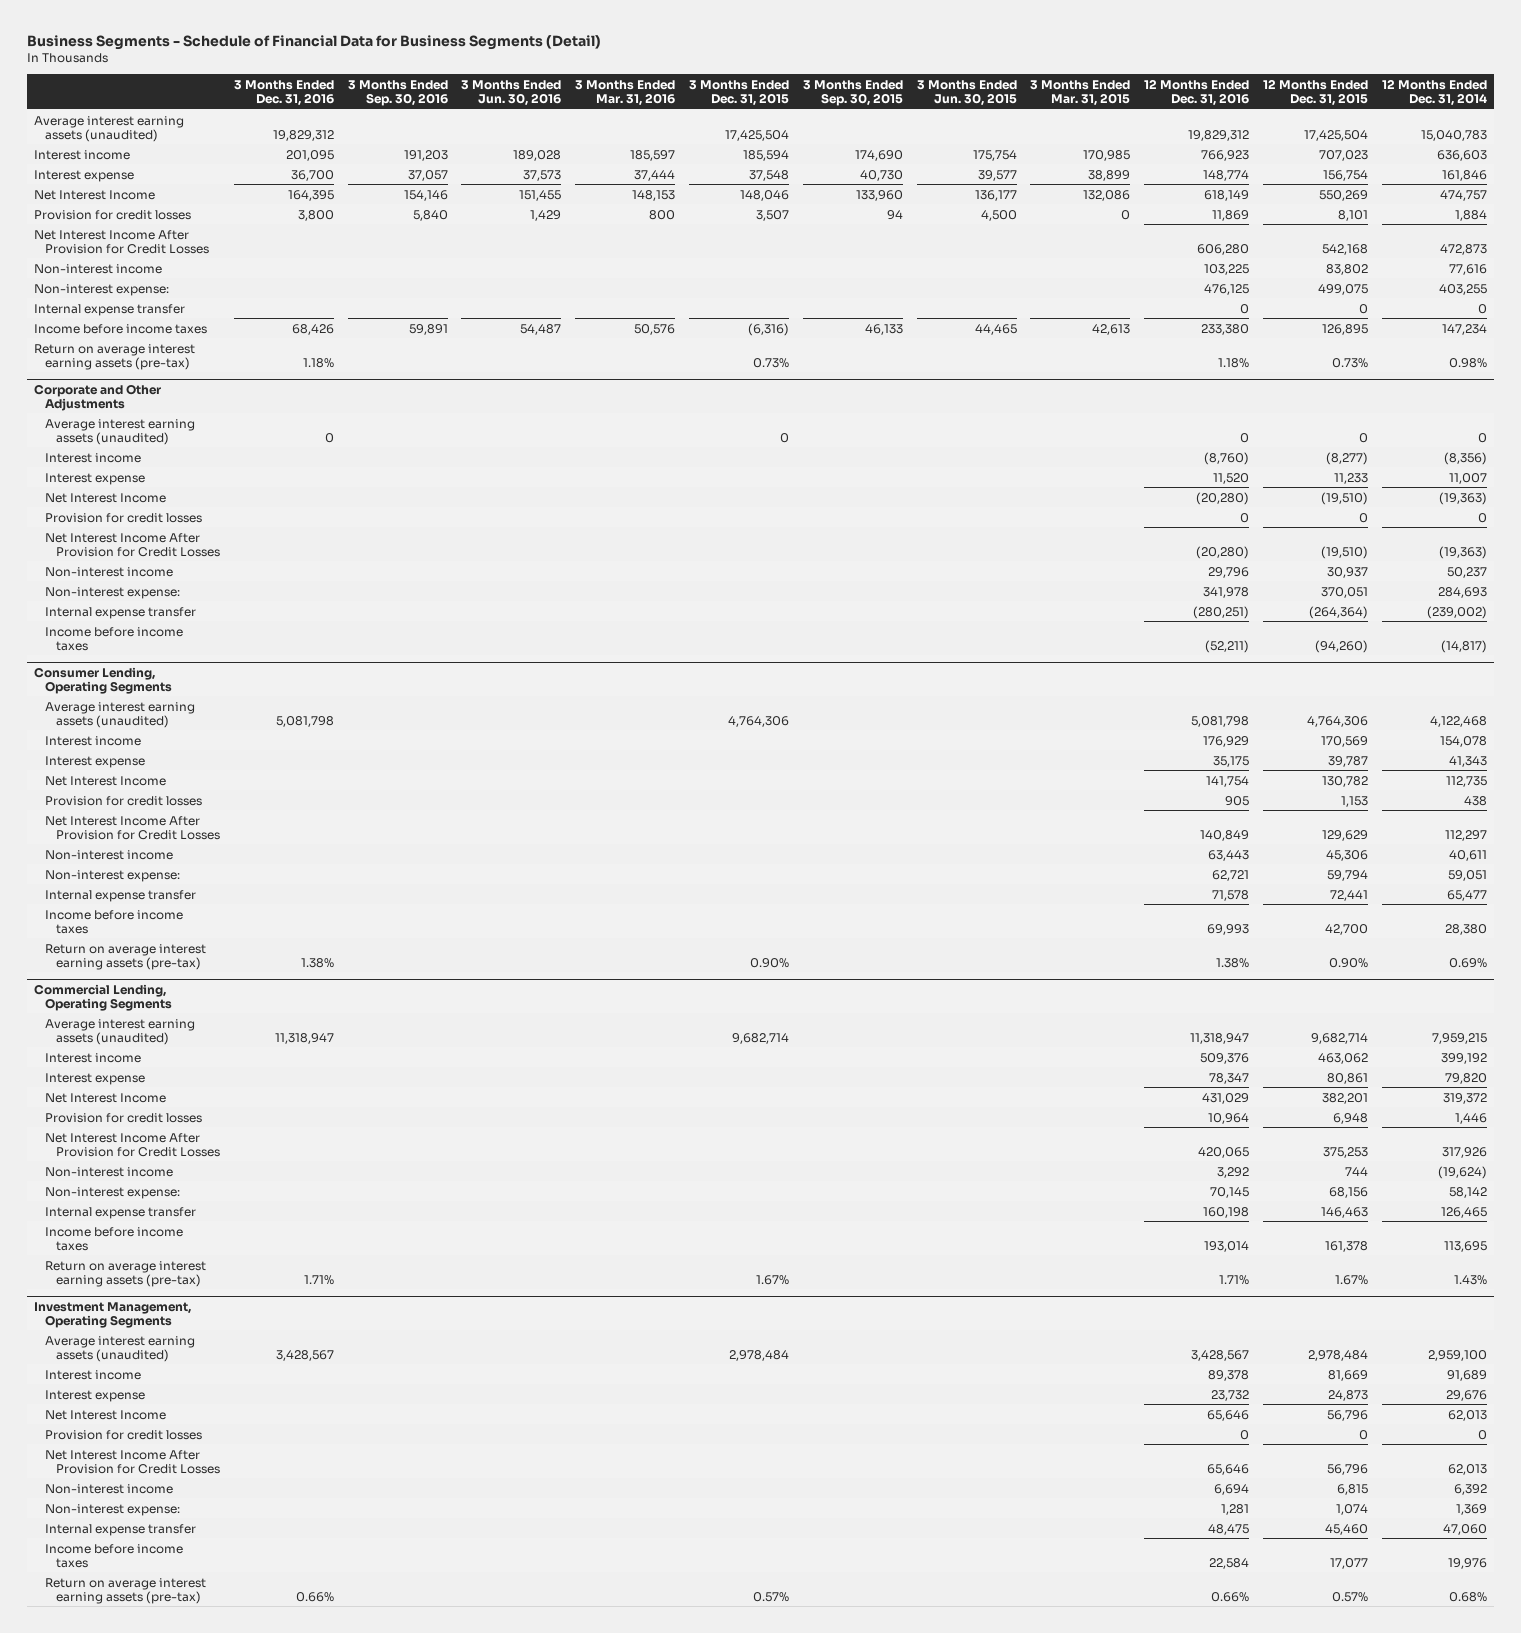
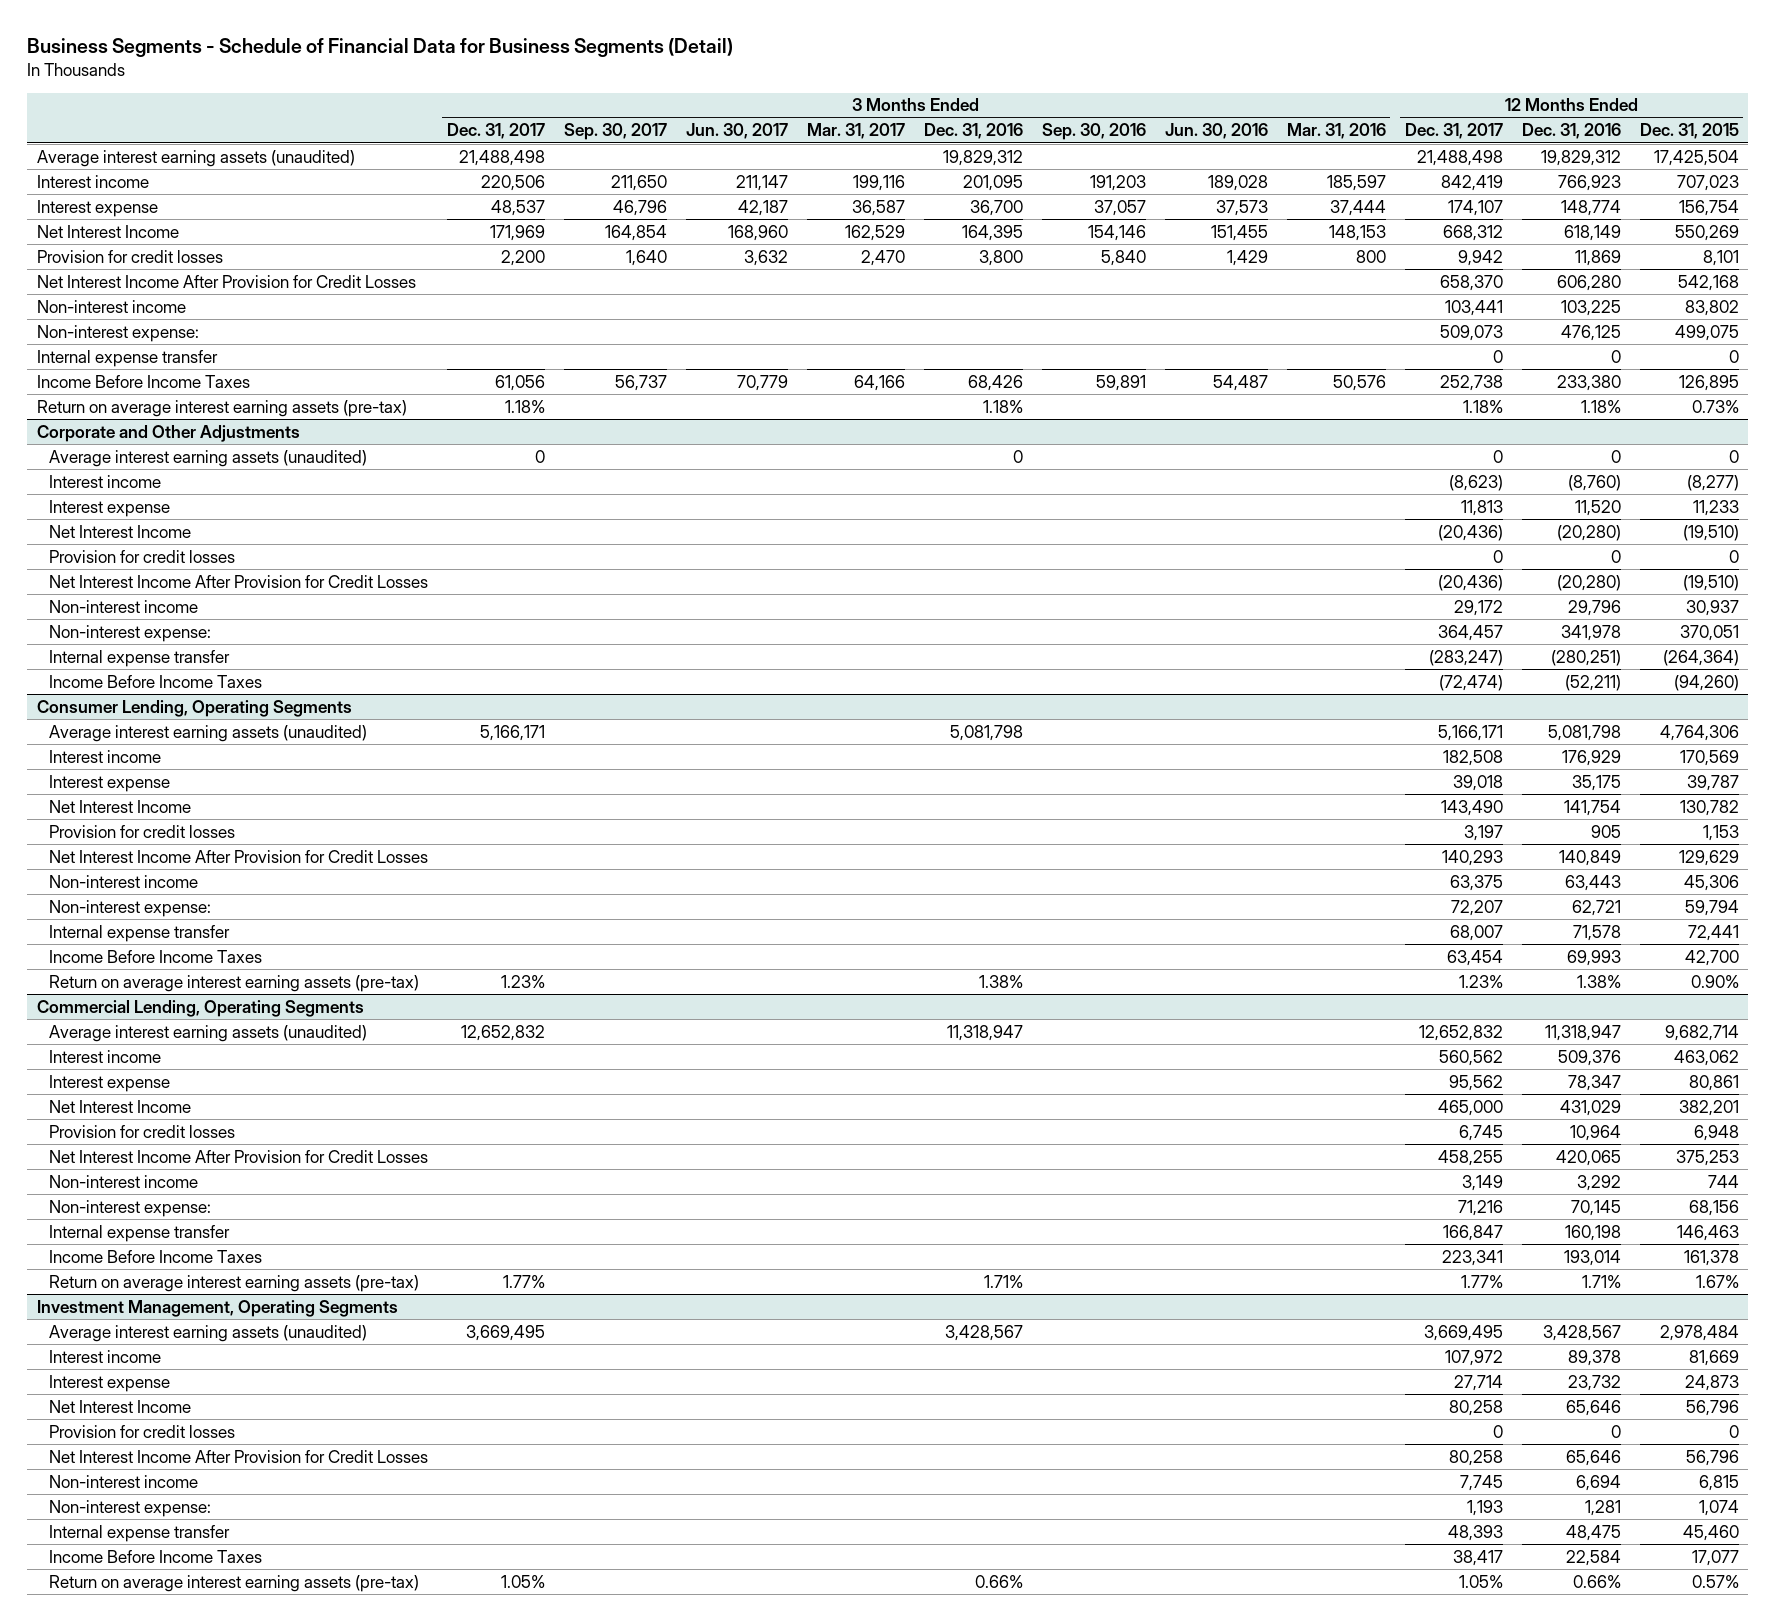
- | 3 Months Ended Dec. 31, 2016 | 3 Months Ended Sep. 30, 2016 | 3 Months Ended Jun. 30, 2016 | 3 Months Ended Mar. 31, 2016 | 3 Months Ended Dec. 31, 2015 | 3 Months Ended Sep. 30, 2015 | 3 Months Ended Jun. 30, 2015 | 3 Months Ended Mar. 31, 2015 | 12 Months Ended Dec. 31, 2016 | 12 Months Ended Dec. 31, 2015 | 12 Months Ended Dec. 31, 2014
+ | 3 Months Ended Dec. 31, 2017 | 3 Months Ended Sep. 30, 2017 | 3 Months Ended Jun. 30, 2017 | 3 Months Ended Mar. 31, 2017 | 3 Months Ended Dec. 31, 2016 | 3 Months Ended Sep. 30, 2016 | 3 Months Ended Jun. 30, 2016 | 3 Months Ended Mar. 31, 2016 | 12 Months Ended Dec. 31, 2017 | 12 Months Ended Dec. 31, 2016 | 12 Months Ended Dec. 31, 2015
- Income before income taxes | 68,426 | 59,891 | 54,487 | 50,576 | (6,316) | 46,133 | 44,465 | 42,613 | 233,380 | 126,895 | 147,234
+ Income Before Income Taxes | 61,056 | 56,737 | 70,779 | 64,166 | 68,426 | 59,891 | 54,487 | 50,576 | 252,738 | 233,380 | 126,895
@ Corporate and Other Adjustments
- Income before income taxes | | | | | | | | | (52,211) | (94,260) | (14,817)
+ Income Before Income Taxes | | | | | | | | | (72,474) | (52,211) | (94,260)
@ Consumer Lending, Operating Segments
- Income before income taxes | | | | | | | | | 69,993 | 42,700 | 28,380
+ Income Before Income Taxes | | | | | | | | | 63,454 | 69,993 | 42,700
@ Commercial Lending, Operating Segments
- Income before income taxes | | | | | | | | | 193,014 | 161,378 | 113,695
+ Income Before Income Taxes | | | | | | | | | 223,341 | 193,014 | 161,378
@ Investment Management, Operating Segments
- Income before income taxes | | | | | | | | | 22,584 | 17,077 | 19,976
+ Income Before Income Taxes | | | | | | | | | 38,417 | 22,584 | 17,077

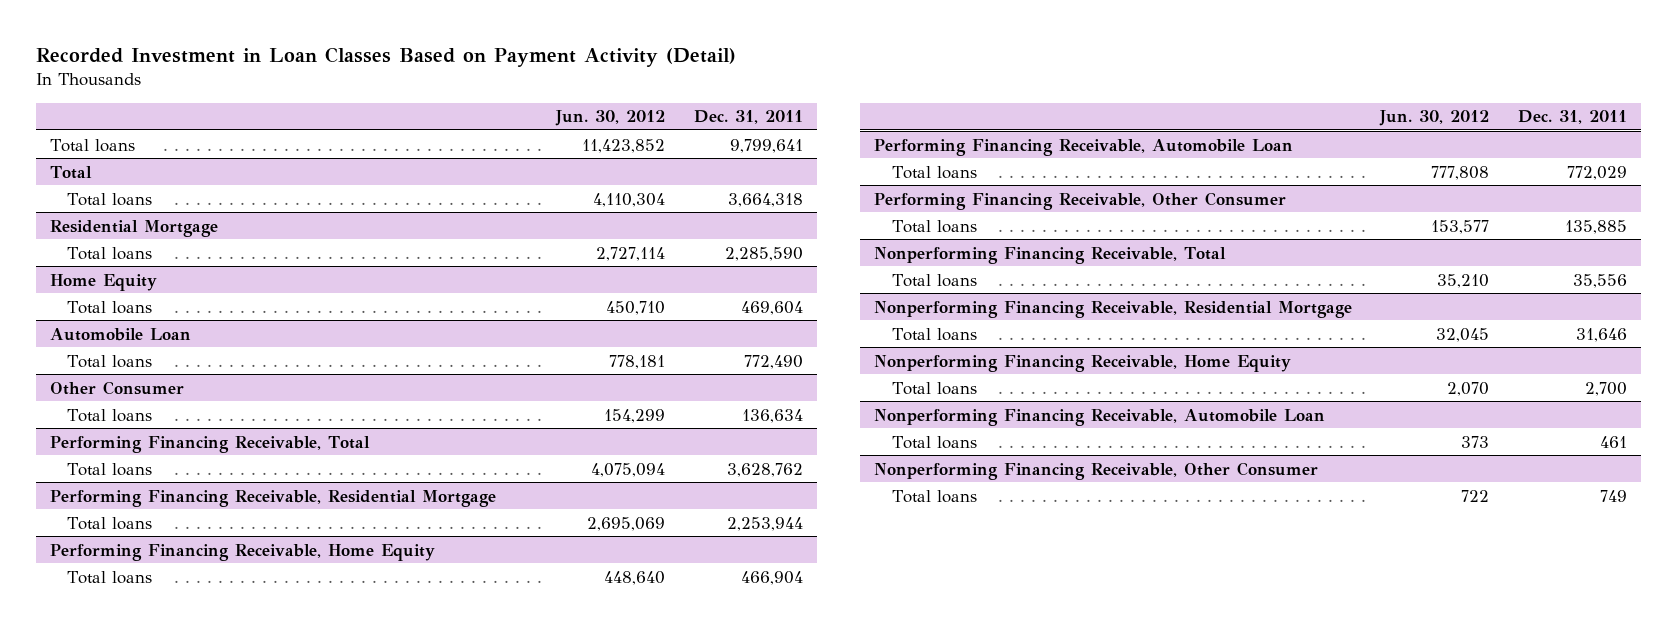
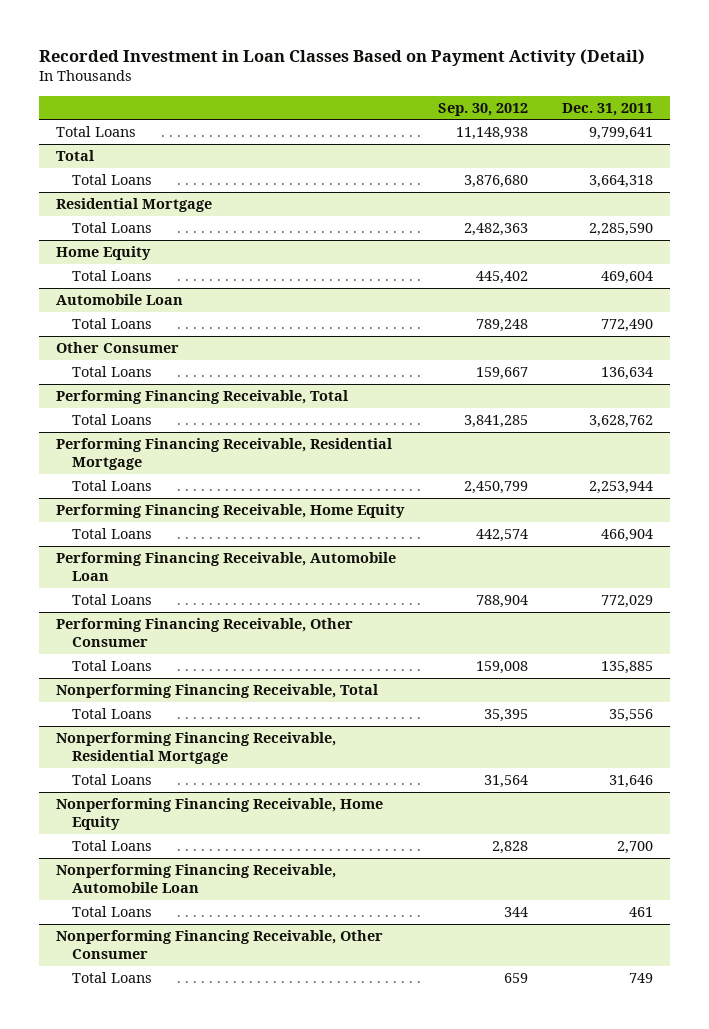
- | Jun. 30, 2012 | Dec. 31, 2011
+ | Sep. 30, 2012 | Dec. 31, 2011
- Total loans | 11,423,852 | 9,799,641
+ Total Loans | 11,148,938 | 9,799,641
@ Total
- Total loans | 4,110,304 | 3,664,318
+ Total Loans | 3,876,680 | 3,664,318
@ Residential Mortgage
- Total loans | 2,727,114 | 2,285,590
+ Total Loans | 2,482,363 | 2,285,590
@ Home Equity
- Total loans | 450,710 | 469,604
+ Total Loans | 445,402 | 469,604
@ Automobile Loan
- Total loans | 778,181 | 772,490
+ Total Loans | 789,248 | 772,490
@ Other Consumer
- Total loans | 154,299 | 136,634
+ Total Loans | 159,667 | 136,634
@ Performing Financing Receivable, Total
- Total loans | 4,075,094 | 3,628,762
+ Total Loans | 3,841,285 | 3,628,762
@ Performing Financing Receivable, Residential Mortgage
- Total loans | 2,695,069 | 2,253,944
+ Total Loans | 2,450,799 | 2,253,944
@ Performing Financing Receivable, Home Equity
- Total loans | 448,640 | 466,904
+ Total Loans | 442,574 | 466,904
@ Performing Financing Receivable, Automobile Loan
- Total loans | 777,808 | 772,029
+ Total Loans | 788,904 | 772,029
@ Performing Financing Receivable, Other Consumer
- Total loans | 153,577 | 135,885
+ Total Loans | 159,008 | 135,885
@ Nonperforming Financing Receivable, Total
- Total loans | 35,210 | 35,556
+ Total Loans | 35,395 | 35,556
@ Nonperforming Financing Receivable, Residential Mortgage
- Total loans | 32,045 | 31,646
+ Total Loans | 31,564 | 31,646
@ Nonperforming Financing Receivable, Home Equity
- Total loans | 2,070 | 2,700
+ Total Loans | 2,828 | 2,700
@ Nonperforming Financing Receivable, Automobile Loan
- Total loans | 373 | 461
+ Total Loans | 344 | 461
@ Nonperforming Financing Receivable, Other Consumer
- Total loans | 722 | 749
+ Total Loans | 659 | 749

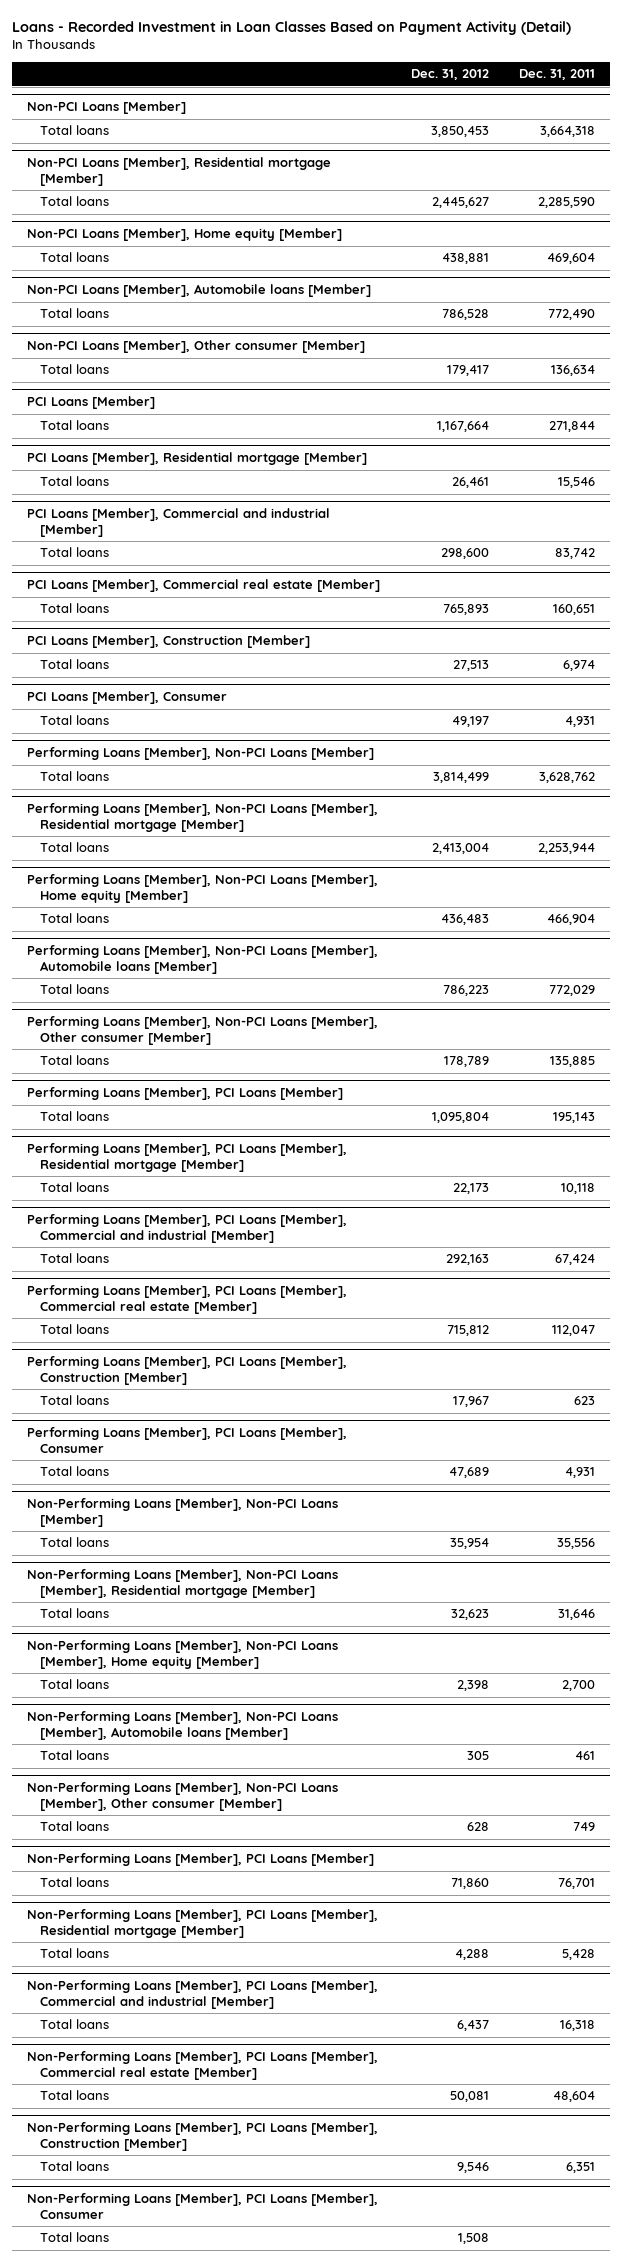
- Recorded Investment in Loan Classes Based on Payment Activity (Detail)
+ Loans - Recorded Investment in Loan Classes Based on Payment Activity (Detail)
- | Sep. 30, 2012 | Dec. 31, 2011
+ | Dec. 31, 2012 | Dec. 31, 2011
- Total Loans | 11,148,938 | 9,799,641
- Total
- Total Loans | 3,876,680 | 3,664,318
- Residential Mortgage
- Total Loans | 2,482,363 | 2,285,590
- Home Equity
- Total Loans | 445,402 | 469,604
- Automobile Loan
- Total Loans | 789,248 | 772,490
- Other Consumer
- Total Loans | 159,667 | 136,634
- Performing Financing Receivable, Total
- Total Loans | 3,841,285 | 3,628,762
- Performing Financing Receivable, Residential Mortgage
- Total Loans | 2,450,799 | 2,253,944
- Performing Financing Receivable, Home Equity
- Total Loans | 442,574 | 466,904
- Performing Financing Receivable, Automobile Loan
- Total Loans | 788,904 | 772,029
- Performing Financing Receivable, Other Consumer
- Total Loans | 159,008 | 135,885
- Nonperforming Financing Receivable, Total
- Total Loans | 35,395 | 35,556
- Nonperforming Financing Receivable, Residential Mortgage
- Total Loans | 31,564 | 31,646
- Nonperforming Financing Receivable, Home Equity
- Total Loans | 2,828 | 2,700
- Nonperforming Financing Receivable, Automobile Loan
- Total Loans | 344 | 461
- Nonperforming Financing Receivable, Other Consumer
- Total Loans | 659 | 749
+ Non-PCI Loans [Member]
+ Total loans | 3,850,453 | 3,664,318
+ Non-PCI Loans [Member], Residential mortgage [Member]
+ Total loans | 2,445,627 | 2,285,590
+ Non-PCI Loans [Member], Home equity [Member]
+ Total loans | 438,881 | 469,604
+ Non-PCI Loans [Member], Automobile loans [Member]
+ Total loans | 786,528 | 772,490
+ Non-PCI Loans [Member], Other consumer [Member]
+ Total loans | 179,417 | 136,634
+ PCI Loans [Member]
+ Total loans | 1,167,664 | 271,844
+ PCI Loans [Member], Residential mortgage [Member]
+ Total loans | 26,461 | 15,546
+ PCI Loans [Member], Commercial and industrial [Member]
+ Total loans | 298,600 | 83,742
+ PCI Loans [Member], Commercial real estate [Member]
+ Total loans | 765,893 | 160,651
+ PCI Loans [Member], Construction [Member]
+ Total loans | 27,513 | 6,974
+ PCI Loans [Member], Consumer
+ Total loans | 49,197 | 4,931
+ Performing Loans [Member], Non-PCI Loans [Member]
+ Total loans | 3,814,499 | 3,628,762
+ Performing Loans [Member], Non-PCI Loans [Member], Residential mortgage [Member]
+ Total loans | 2,413,004 | 2,253,944
+ Performing Loans [Member], Non-PCI Loans [Member], Home equity [Member]
+ Total loans | 436,483 | 466,904
+ Performing Loans [Member], Non-PCI Loans [Member], Automobile loans [Member]
+ Total loans | 786,223 | 772,029
+ Performing Loans [Member], Non-PCI Loans [Member], Other consumer [Member]
+ Total loans | 178,789 | 135,885
+ Performing Loans [Member], PCI Loans [Member]
+ Total loans | 1,095,804 | 195,143
+ Performing Loans [Member], PCI Loans [Member], Residential mortgage [Member]
+ Total loans | 22,173 | 10,118
+ Performing Loans [Member], PCI Loans [Member], Commercial and industrial [Member]
+ Total loans | 292,163 | 67,424
+ Performing Loans [Member], PCI Loans [Member], Commercial real estate [Member]
+ Total loans | 715,812 | 112,047
+ Performing Loans [Member], PCI Loans [Member], Construction [Member]
+ Total loans | 17,967 | 623
+ Performing Loans [Member], PCI Loans [Member], Consumer
+ Total loans | 47,689 | 4,931
+ Non-Performing Loans [Member], Non-PCI Loans [Member]
+ Total loans | 35,954 | 35,556
+ Non-Performing Loans [Member], Non-PCI Loans [Member], Residential mortgage [Member]
+ Total loans | 32,623 | 31,646
+ Non-Performing Loans [Member], Non-PCI Loans [Member], Home equity [Member]
+ Total loans | 2,398 | 2,700
+ Non-Performing Loans [Member], Non-PCI Loans [Member], Automobile loans [Member]
+ Total loans | 305 | 461
+ Non-Performing Loans [Member], Non-PCI Loans [Member], Other consumer [Member]
+ Total loans | 628 | 749
+ Non-Performing Loans [Member], PCI Loans [Member]
+ Total loans | 71,860 | 76,701
+ Non-Performing Loans [Member], PCI Loans [Member], Residential mortgage [Member]
+ Total loans | 4,288 | 5,428
+ Non-Performing Loans [Member], PCI Loans [Member], Commercial and industrial [Member]
+ Total loans | 6,437 | 16,318
+ Non-Performing Loans [Member], PCI Loans [Member], Commercial real estate [Member]
+ Total loans | 50,081 | 48,604
+ Non-Performing Loans [Member], PCI Loans [Member], Construction [Member]
+ Total loans | 9,546 | 6,351
+ Non-Performing Loans [Member], PCI Loans [Member], Consumer
+ Total loans | 1,508 |

